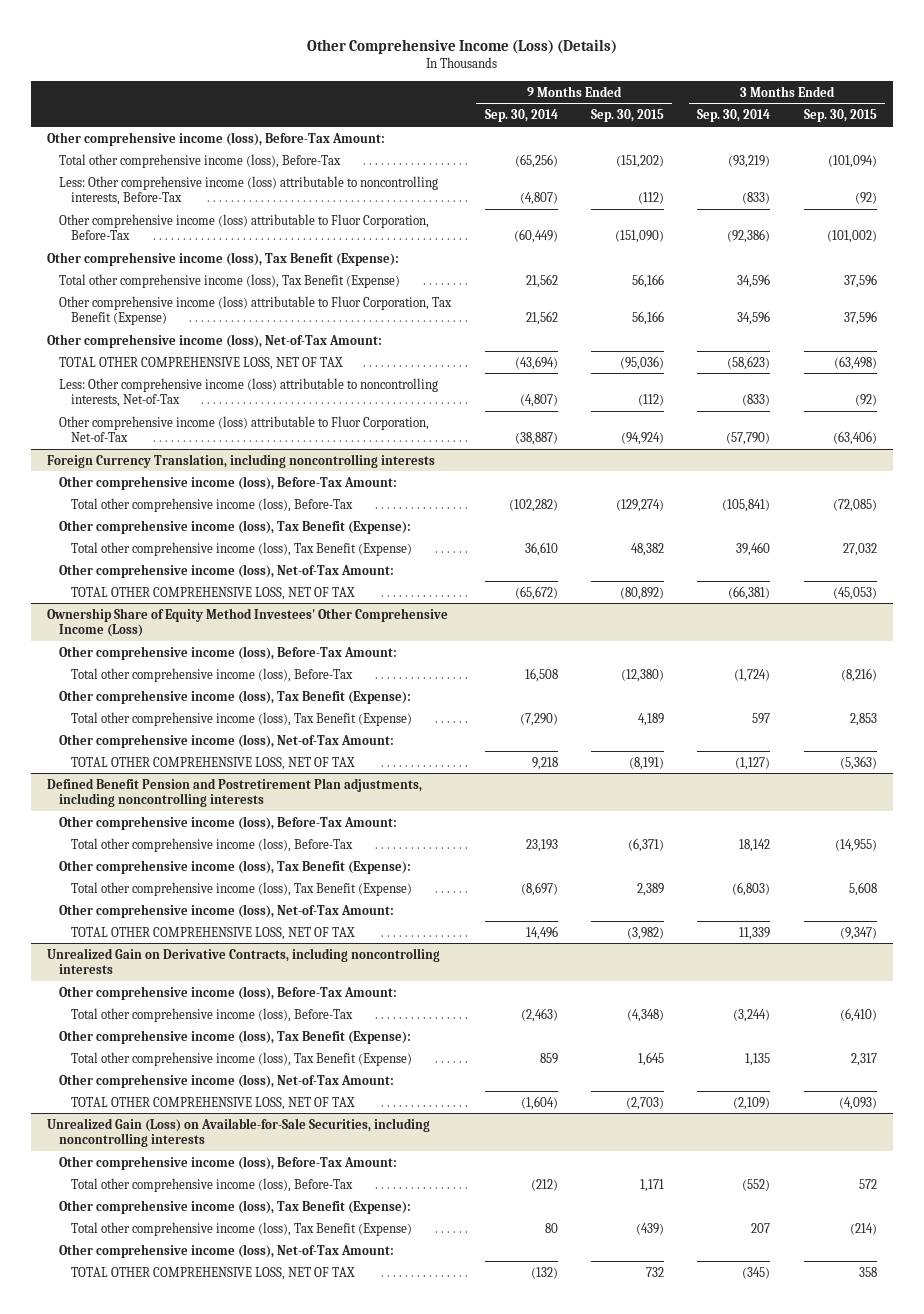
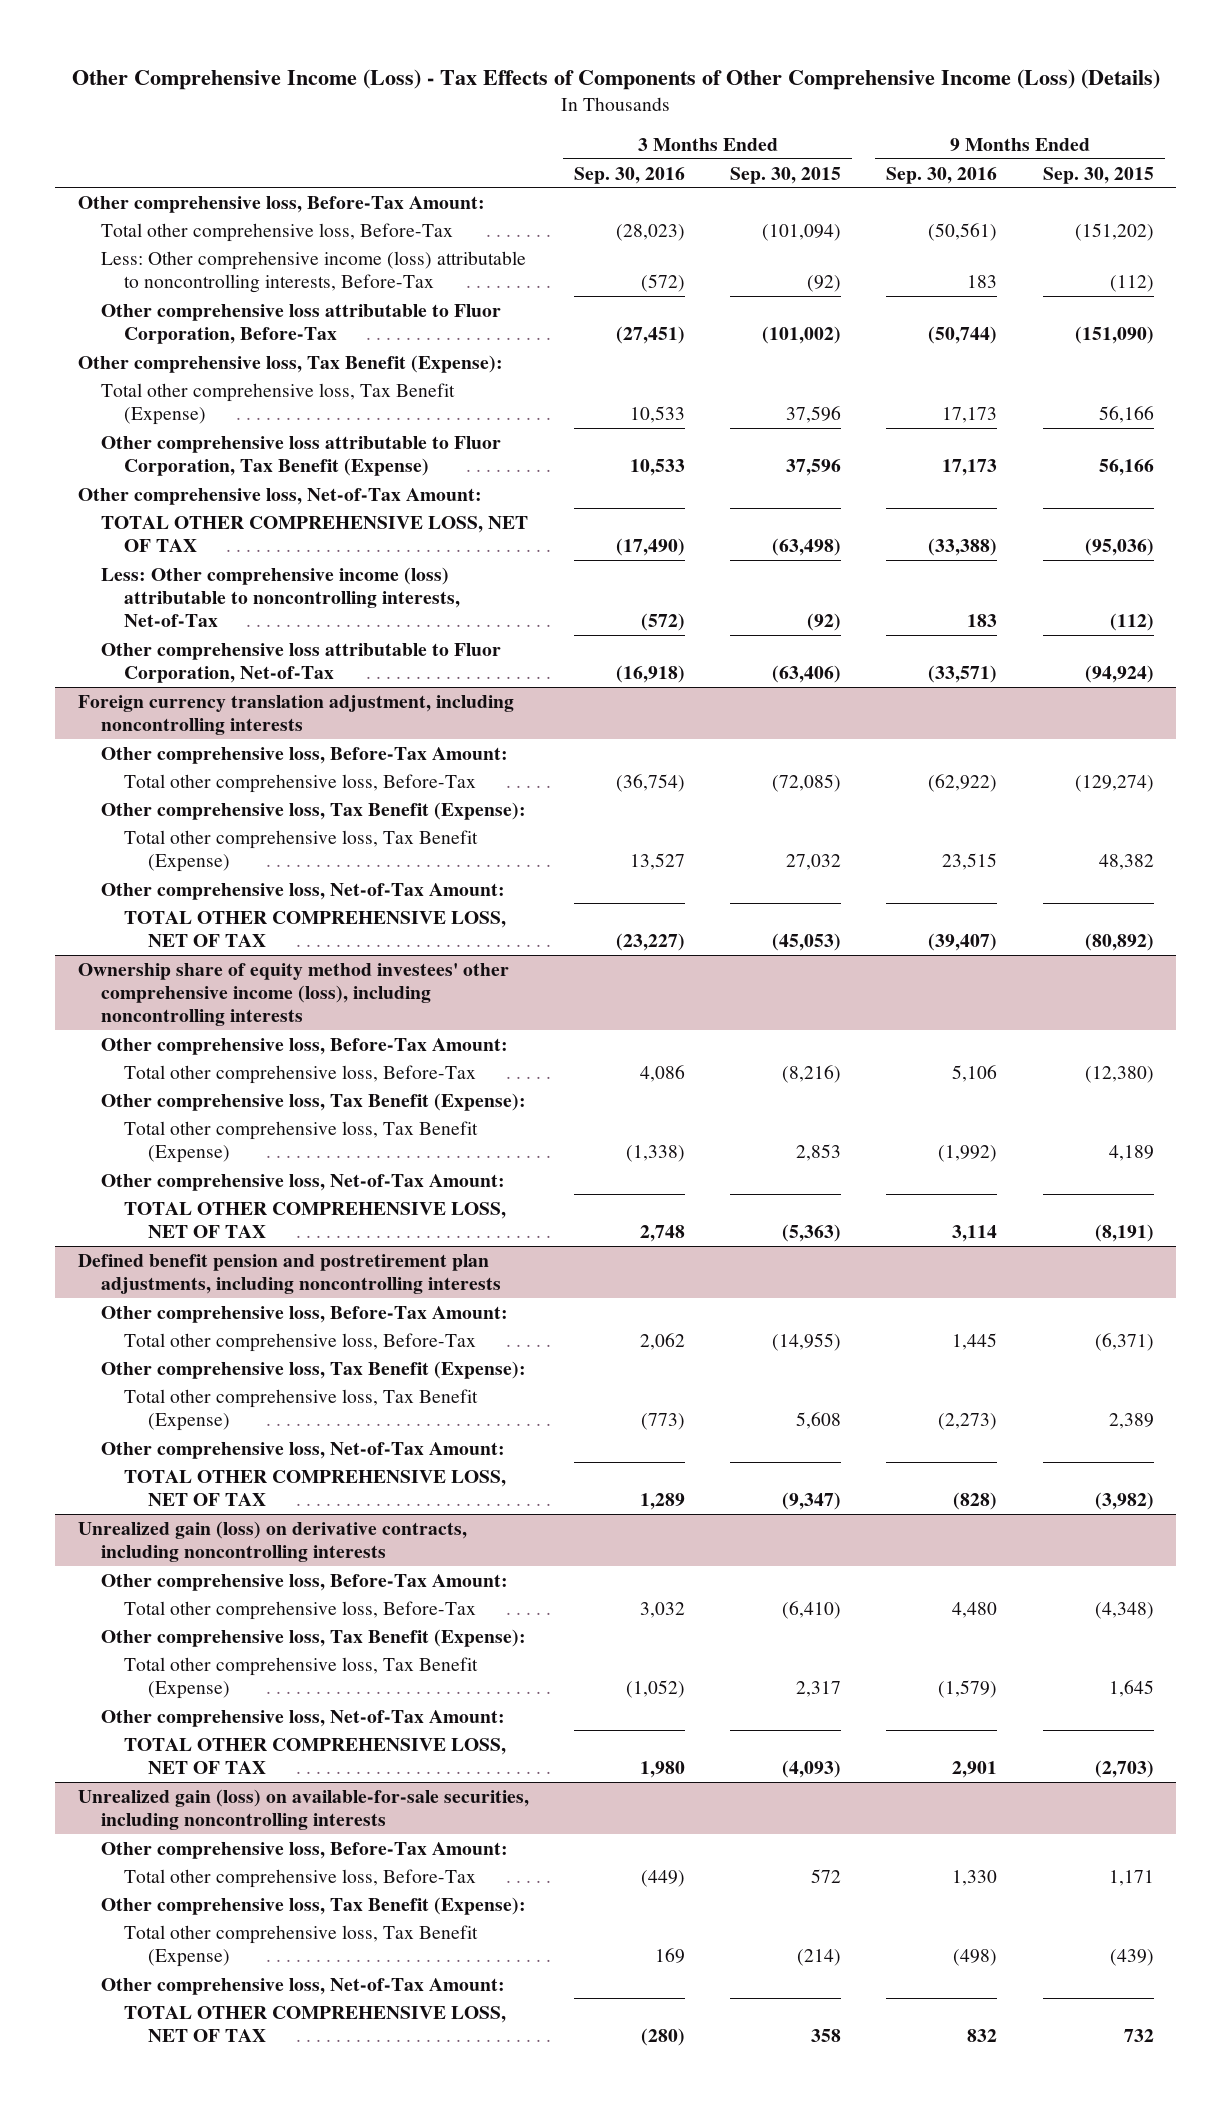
- Other Comprehensive Income (Loss) (Details)
+ Other Comprehensive Income (Loss) - Tax Effects of Components of Other Comprehensive Income (Loss) (Details)
- | 9 Months Ended Sep. 30, 2014 | 9 Months Ended Sep. 30, 2015 | 3 Months Ended Sep. 30, 2014 | 3 Months Ended Sep. 30, 2015
+ | 3 Months Ended Sep. 30, 2016 | 3 Months Ended Sep. 30, 2015 | 9 Months Ended Sep. 30, 2016 | 9 Months Ended Sep. 30, 2015
- Other comprehensive income (loss), Before-Tax Amount:
- Total other comprehensive income (loss), Before-Tax | (65,256) | (151,202) | (93,219) | (101,094)
+ Other comprehensive loss, Before-Tax Amount:
+ Total other comprehensive loss, Before-Tax | (28,023) | (101,094) | (50,561) | (151,202)
- Other comprehensive income (loss) attributable to Fluor Corporation, Before-Tax | (60,449) | (151,090) | (92,386) | (101,002)
- Other comprehensive income (loss), Tax Benefit (Expense):
- Total other comprehensive income (loss), Tax Benefit (Expense) | 21,562 | 56,166 | 34,596 | 37,596
- Other comprehensive income (loss) attributable to Fluor Corporation, Tax Benefit (Expense) | 21,562 | 56,166 | 34,596 | 37,596
- Other comprehensive income (loss), Net-of-Tax Amount:
+ Other comprehensive loss attributable to Fluor Corporation, Before-Tax | (27,451) | (101,002) | (50,744) | (151,090)
+ Other comprehensive loss, Tax Benefit (Expense):
+ Total other comprehensive loss, Tax Benefit (Expense) | 10,533 | 37,596 | 17,173 | 56,166
+ Other comprehensive loss attributable to Fluor Corporation, Tax Benefit (Expense) | 10,533 | 37,596 | 17,173 | 56,166
+ Other comprehensive loss, Net-of-Tax Amount:
- Other comprehensive income (loss) attributable to Fluor Corporation, Net-of-Tax | (38,887) | (94,924) | (57,790) | (63,406)
- Foreign Currency Translation, including noncontrolling interests
- Other comprehensive income (loss), Before-Tax Amount:
- Total other comprehensive income (loss), Before-Tax | (102,282) | (129,274) | (105,841) | (72,085)
- Other comprehensive income (loss), Tax Benefit (Expense):
- Total other comprehensive income (loss), Tax Benefit (Expense) | 36,610 | 48,382 | 39,460 | 27,032
- Other comprehensive income (loss), Net-of-Tax Amount:
+ Other comprehensive loss attributable to Fluor Corporation, Net-of-Tax | (16,918) | (63,406) | (33,571) | (94,924)
+ Foreign currency translation adjustment, including noncontrolling interests
+ Other comprehensive loss, Before-Tax Amount:
+ Total other comprehensive loss, Before-Tax | (36,754) | (72,085) | (62,922) | (129,274)
+ Other comprehensive loss, Tax Benefit (Expense):
+ Total other comprehensive loss, Tax Benefit (Expense) | 13,527 | 27,032 | 23,515 | 48,382
+ Other comprehensive loss, Net-of-Tax Amount:
- Ownership Share of Equity Method Investees' Other Comprehensive Income (Loss)
- Other comprehensive income (loss), Before-Tax Amount:
- Total other comprehensive income (loss), Before-Tax | 16,508 | (12,380) | (1,724) | (8,216)
- Other comprehensive income (loss), Tax Benefit (Expense):
- Total other comprehensive income (loss), Tax Benefit (Expense) | (7,290) | 4,189 | 597 | 2,853
- Other comprehensive income (loss), Net-of-Tax Amount:
+ Ownership share of equity method investees' other comprehensive income (loss), including noncontrolling interests
+ Other comprehensive loss, Before-Tax Amount:
+ Total other comprehensive loss, Before-Tax | 4,086 | (8,216) | 5,106 | (12,380)
+ Other comprehensive loss, Tax Benefit (Expense):
+ Total other comprehensive loss, Tax Benefit (Expense) | (1,338) | 2,853 | (1,992) | 4,189
+ Other comprehensive loss, Net-of-Tax Amount:
- Defined Benefit Pension and Postretirement Plan adjustments, including noncontrolling interests
- Other comprehensive income (loss), Before-Tax Amount:
- Total other comprehensive income (loss), Before-Tax | 23,193 | (6,371) | 18,142 | (14,955)
- Other comprehensive income (loss), Tax Benefit (Expense):
- Total other comprehensive income (loss), Tax Benefit (Expense) | (8,697) | 2,389 | (6,803) | 5,608
- Other comprehensive income (loss), Net-of-Tax Amount:
+ Defined benefit pension and postretirement plan adjustments, including noncontrolling interests
+ Other comprehensive loss, Before-Tax Amount:
+ Total other comprehensive loss, Before-Tax | 2,062 | (14,955) | 1,445 | (6,371)
+ Other comprehensive loss, Tax Benefit (Expense):
+ Total other comprehensive loss, Tax Benefit (Expense) | (773) | 5,608 | (2,273) | 2,389
+ Other comprehensive loss, Net-of-Tax Amount:
- Unrealized Gain on Derivative Contracts, including noncontrolling interests
- Other comprehensive income (loss), Before-Tax Amount:
- Total other comprehensive income (loss), Before-Tax | (2,463) | (4,348) | (3,244) | (6,410)
- Other comprehensive income (loss), Tax Benefit (Expense):
- Total other comprehensive income (loss), Tax Benefit (Expense) | 859 | 1,645 | 1,135 | 2,317
- Other comprehensive income (loss), Net-of-Tax Amount:
+ Unrealized gain (loss) on derivative contracts, including noncontrolling interests
+ Other comprehensive loss, Before-Tax Amount:
+ Total other comprehensive loss, Before-Tax | 3,032 | (6,410) | 4,480 | (4,348)
+ Other comprehensive loss, Tax Benefit (Expense):
+ Total other comprehensive loss, Tax Benefit (Expense) | (1,052) | 2,317 | (1,579) | 1,645
+ Other comprehensive loss, Net-of-Tax Amount:
- Unrealized Gain (Loss) on Available-for-Sale Securities, including noncontrolling interests
- Other comprehensive income (loss), Before-Tax Amount:
- Total other comprehensive income (loss), Before-Tax | (212) | 1,171 | (552) | 572
- Other comprehensive income (loss), Tax Benefit (Expense):
- Total other comprehensive income (loss), Tax Benefit (Expense) | 80 | (439) | 207 | (214)
- Other comprehensive income (loss), Net-of-Tax Amount:
+ Unrealized gain (loss) on available-for-sale securities, including noncontrolling interests
+ Other comprehensive loss, Before-Tax Amount:
+ Total other comprehensive loss, Before-Tax | (449) | 572 | 1,330 | 1,171
+ Other comprehensive loss, Tax Benefit (Expense):
+ Total other comprehensive loss, Tax Benefit (Expense) | 169 | (214) | (498) | (439)
+ Other comprehensive loss, Net-of-Tax Amount:

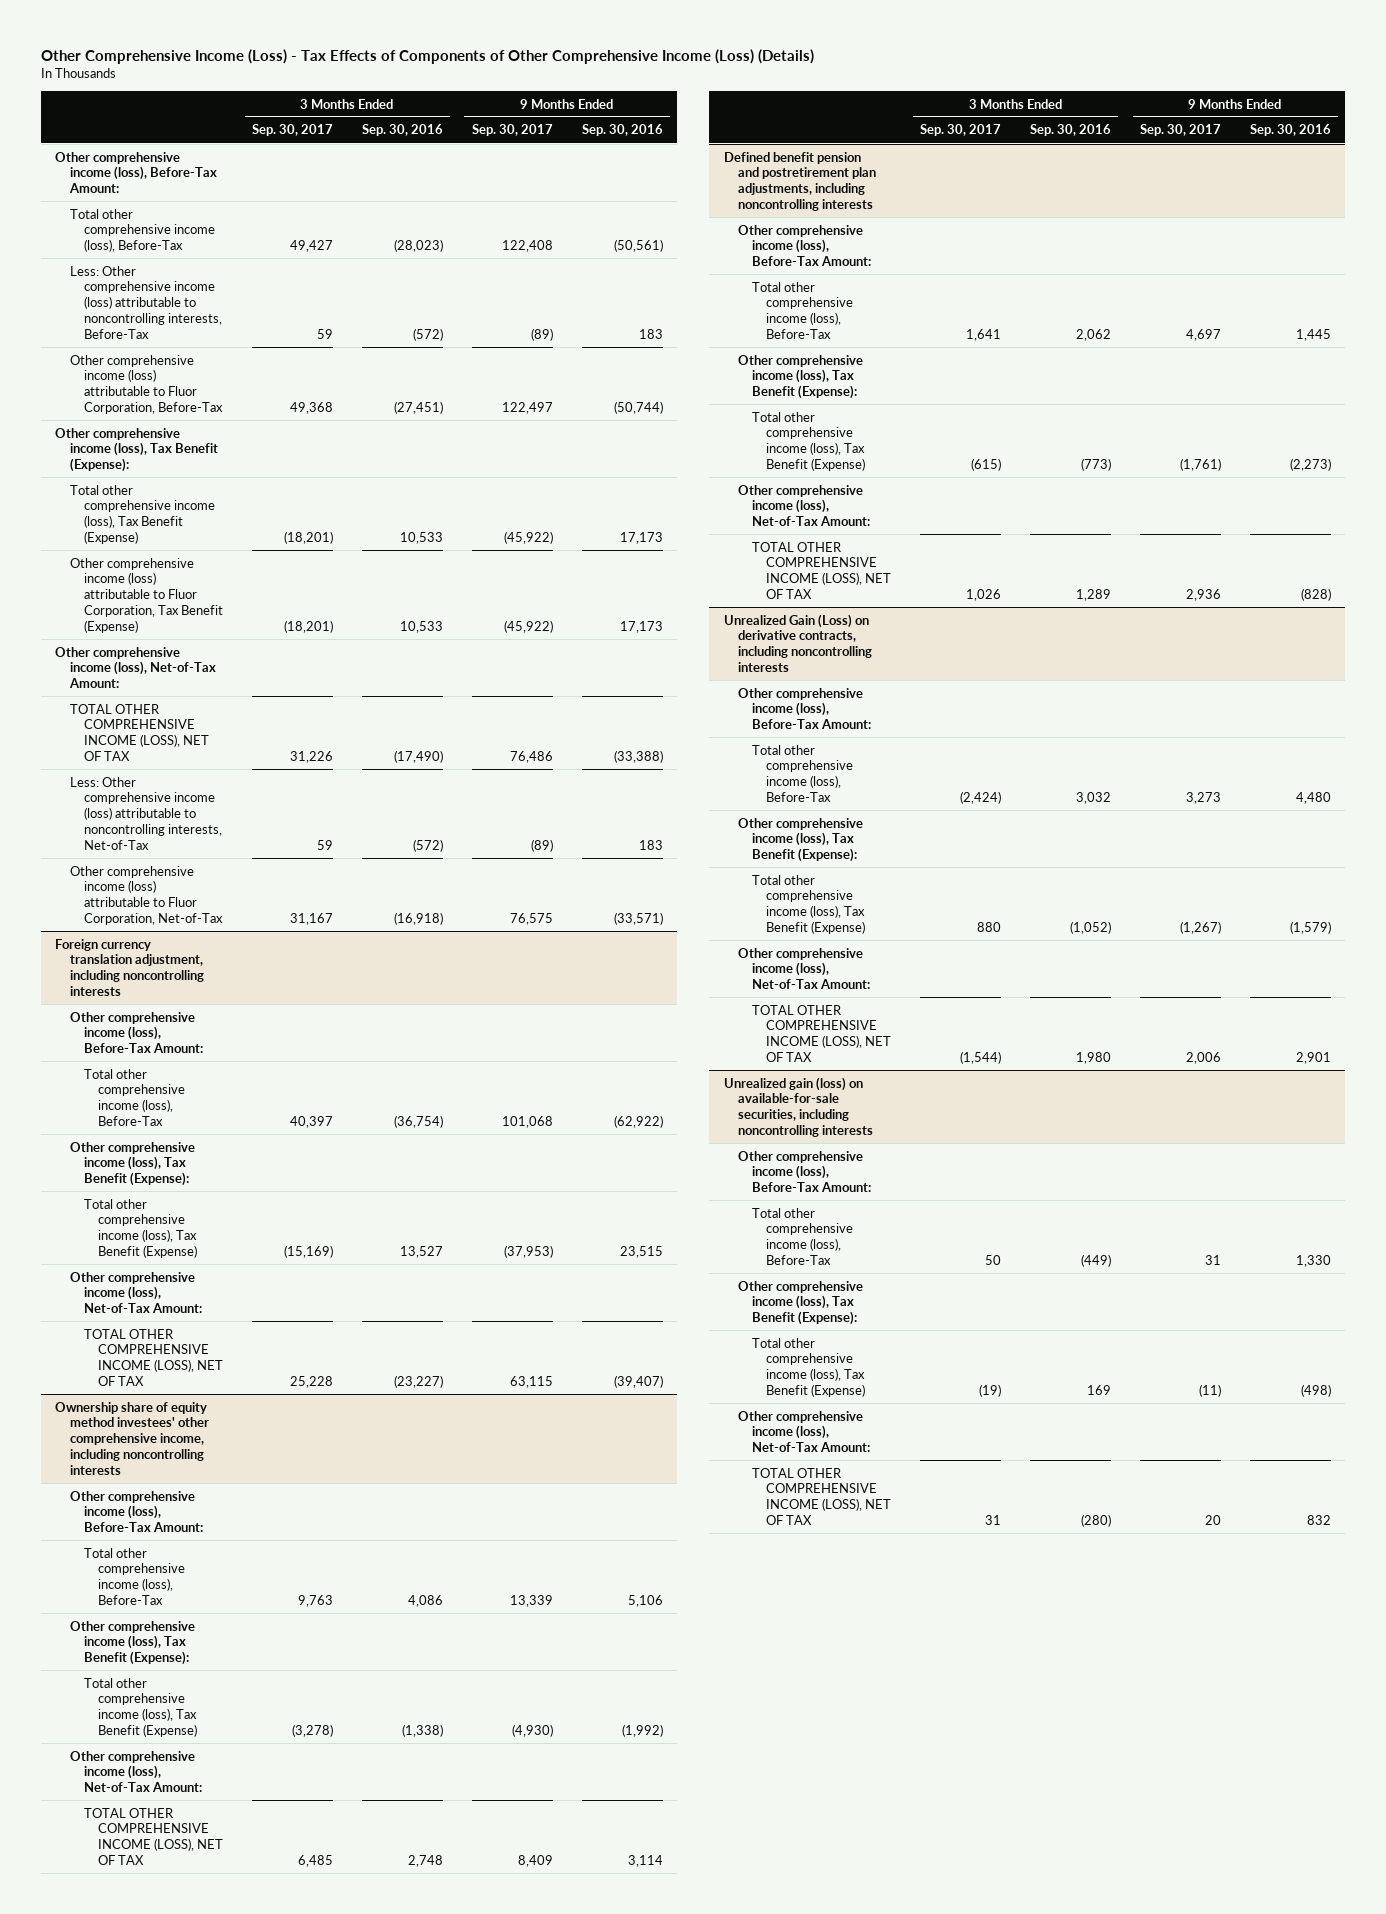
- | 3 Months Ended Sep. 30, 2016 | 3 Months Ended Sep. 30, 2015 | 9 Months Ended Sep. 30, 2016 | 9 Months Ended Sep. 30, 2015
+ | 3 Months Ended Sep. 30, 2017 | 3 Months Ended Sep. 30, 2016 | 9 Months Ended Sep. 30, 2017 | 9 Months Ended Sep. 30, 2016
- Other comprehensive loss, Before-Tax Amount:
- Total other comprehensive loss, Before-Tax | (28,023) | (101,094) | (50,561) | (151,202)
+ Other comprehensive income (loss), Before-Tax Amount:
+ Total other comprehensive income (loss), Before-Tax | 49,427 | (28,023) | 122,408 | (50,561)
- Other comprehensive loss attributable to Fluor Corporation, Before-Tax | (27,451) | (101,002) | (50,744) | (151,090)
- Other comprehensive loss, Tax Benefit (Expense):
- Total other comprehensive loss, Tax Benefit (Expense) | 10,533 | 37,596 | 17,173 | 56,166
- Other comprehensive loss attributable to Fluor Corporation, Tax Benefit (Expense) | 10,533 | 37,596 | 17,173 | 56,166
- Other comprehensive loss, Net-of-Tax Amount:
- TOTAL OTHER COMPREHENSIVE LOSS, NET OF TAX | (17,490) | (63,498) | (33,388) | (95,036)
+ Other comprehensive income (loss) attributable to Fluor Corporation, Before-Tax | 49,368 | (27,451) | 122,497 | (50,744)
+ Other comprehensive income (loss), Tax Benefit (Expense):
+ Total other comprehensive income (loss), Tax Benefit (Expense) | (18,201) | 10,533 | (45,922) | 17,173
+ Other comprehensive income (loss) attributable to Fluor Corporation, Tax Benefit (Expense) | (18,201) | 10,533 | (45,922) | 17,173
+ Other comprehensive income (loss), Net-of-Tax Amount:
+ TOTAL OTHER COMPREHENSIVE INCOME (LOSS), NET OF TAX | 31,226 | (17,490) | 76,486 | (33,388)
- Other comprehensive loss attributable to Fluor Corporation, Net-of-Tax | (16,918) | (63,406) | (33,571) | (94,924)
+ Other comprehensive income (loss) attributable to Fluor Corporation, Net-of-Tax | 31,167 | (16,918) | 76,575 | (33,571)
@ Foreign currency translation adjustment, including noncontrolling interests
- Other comprehensive loss, Before-Tax Amount:
- Total other comprehensive loss, Before-Tax | (36,754) | (72,085) | (62,922) | (129,274)
- Other comprehensive loss, Tax Benefit (Expense):
- Total other comprehensive loss, Tax Benefit (Expense) | 13,527 | 27,032 | 23,515 | 48,382
- Other comprehensive loss, Net-of-Tax Amount:
- TOTAL OTHER COMPREHENSIVE LOSS, NET OF TAX | (23,227) | (45,053) | (39,407) | (80,892)
- Ownership share of equity method investees' other comprehensive income (loss), including noncontrolling interests
- Other comprehensive loss, Before-Tax Amount:
- Total other comprehensive loss, Before-Tax | 4,086 | (8,216) | 5,106 | (12,380)
- Other comprehensive loss, Tax Benefit (Expense):
- Total other comprehensive loss, Tax Benefit (Expense) | (1,338) | 2,853 | (1,992) | 4,189
- Other comprehensive loss, Net-of-Tax Amount:
- TOTAL OTHER COMPREHENSIVE LOSS, NET OF TAX | 2,748 | (5,363) | 3,114 | (8,191)
@ Foreign currency translation adjustment, including noncontrolling interests
+ Other comprehensive income (loss), Before-Tax Amount:
+ Total other comprehensive income (loss), Before-Tax | 40,397 | (36,754) | 101,068 | (62,922)
+ Other comprehensive income (loss), Tax Benefit (Expense):
+ Total other comprehensive income (loss), Tax Benefit (Expense) | (15,169) | 13,527 | (37,953) | 23,515
+ Other comprehensive income (loss), Net-of-Tax Amount:
+ TOTAL OTHER COMPREHENSIVE INCOME (LOSS), NET OF TAX | 25,228 | (23,227) | 63,115 | (39,407)
+ Ownership share of equity method investees' other comprehensive income, including noncontrolling interests
+ Other comprehensive income (loss), Before-Tax Amount:
+ Total other comprehensive income (loss), Before-Tax | 9,763 | 4,086 | 13,339 | 5,106
+ Other comprehensive income (loss), Tax Benefit (Expense):
+ Total other comprehensive income (loss), Tax Benefit (Expense) | (3,278) | (1,338) | (4,930) | (1,992)
+ Other comprehensive income (loss), Net-of-Tax Amount:
+ TOTAL OTHER COMPREHENSIVE INCOME (LOSS), NET OF TAX | 6,485 | 2,748 | 8,409 | 3,114
@ Defined benefit pension and postretirement plan adjustments, including noncontrolling interests
- Other comprehensive loss, Before-Tax Amount:
- Total other comprehensive loss, Before-Tax | 2,062 | (14,955) | 1,445 | (6,371)
- Other comprehensive loss, Tax Benefit (Expense):
- Total other comprehensive loss, Tax Benefit (Expense) | (773) | 5,608 | (2,273) | 2,389
- Other comprehensive loss, Net-of-Tax Amount:
- TOTAL OTHER COMPREHENSIVE LOSS, NET OF TAX | 1,289 | (9,347) | (828) | (3,982)
- Unrealized gain (loss) on derivative contracts, including noncontrolling interests
- Other comprehensive loss, Before-Tax Amount:
- Total other comprehensive loss, Before-Tax | 3,032 | (6,410) | 4,480 | (4,348)
- Other comprehensive loss, Tax Benefit (Expense):
- Total other comprehensive loss, Tax Benefit (Expense) | (1,052) | 2,317 | (1,579) | 1,645
- Other comprehensive loss, Net-of-Tax Amount:
- TOTAL OTHER COMPREHENSIVE LOSS, NET OF TAX | 1,980 | (4,093) | 2,901 | (2,703)
@ Defined benefit pension and postretirement plan adjustments, including noncontrolling interests
+ Other comprehensive income (loss), Before-Tax Amount:
+ Total other comprehensive income (loss), Before-Tax | 1,641 | 2,062 | 4,697 | 1,445
+ Other comprehensive income (loss), Tax Benefit (Expense):
+ Total other comprehensive income (loss), Tax Benefit (Expense) | (615) | (773) | (1,761) | (2,273)
+ Other comprehensive income (loss), Net-of-Tax Amount:
+ TOTAL OTHER COMPREHENSIVE INCOME (LOSS), NET OF TAX | 1,026 | 1,289 | 2,936 | (828)
+ Unrealized Gain (Loss) on derivative contracts, including noncontrolling interests
+ Other comprehensive income (loss), Before-Tax Amount:
+ Total other comprehensive income (loss), Before-Tax | (2,424) | 3,032 | 3,273 | 4,480
+ Other comprehensive income (loss), Tax Benefit (Expense):
+ Total other comprehensive income (loss), Tax Benefit (Expense) | 880 | (1,052) | (1,267) | (1,579)
+ Other comprehensive income (loss), Net-of-Tax Amount:
+ TOTAL OTHER COMPREHENSIVE INCOME (LOSS), NET OF TAX | (1,544) | 1,980 | 2,006 | 2,901
@ Unrealized gain (loss) on available-for-sale securities, including noncontrolling interests
- Other comprehensive loss, Before-Tax Amount:
- Total other comprehensive loss, Before-Tax | (449) | 572 | 1,330 | 1,171
- Other comprehensive loss, Tax Benefit (Expense):
- Total other comprehensive loss, Tax Benefit (Expense) | 169 | (214) | (498) | (439)
- Other comprehensive loss, Net-of-Tax Amount:
- TOTAL OTHER COMPREHENSIVE LOSS, NET OF TAX | (280) | 358 | 832 | 732
+ Other comprehensive income (loss), Before-Tax Amount:
+ Total other comprehensive income (loss), Before-Tax | 50 | (449) | 31 | 1,330
+ Other comprehensive income (loss), Tax Benefit (Expense):
+ Total other comprehensive income (loss), Tax Benefit (Expense) | (19) | 169 | (11) | (498)
+ Other comprehensive income (loss), Net-of-Tax Amount:
+ TOTAL OTHER COMPREHENSIVE INCOME (LOSS), NET OF TAX | 31 | (280) | 20 | 832

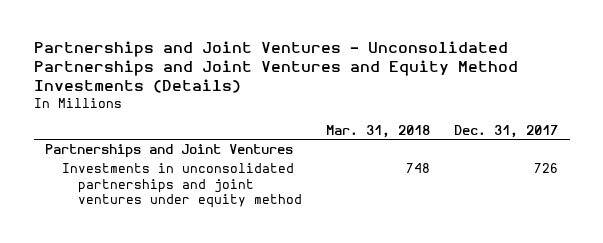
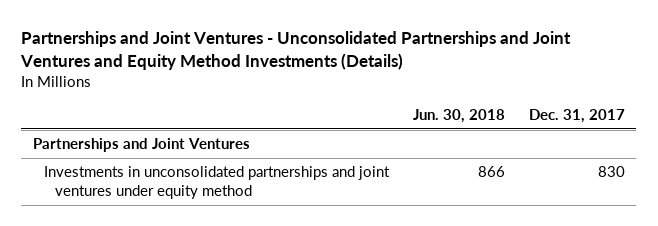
- | Mar. 31, 2018 | Dec. 31, 2017
+ | Jun. 30, 2018 | Dec. 31, 2017
- Investments in unconsolidated partnerships and joint ventures under equity method | 748 | 726
+ Investments in unconsolidated partnerships and joint ventures under equity method | 866 | 830

